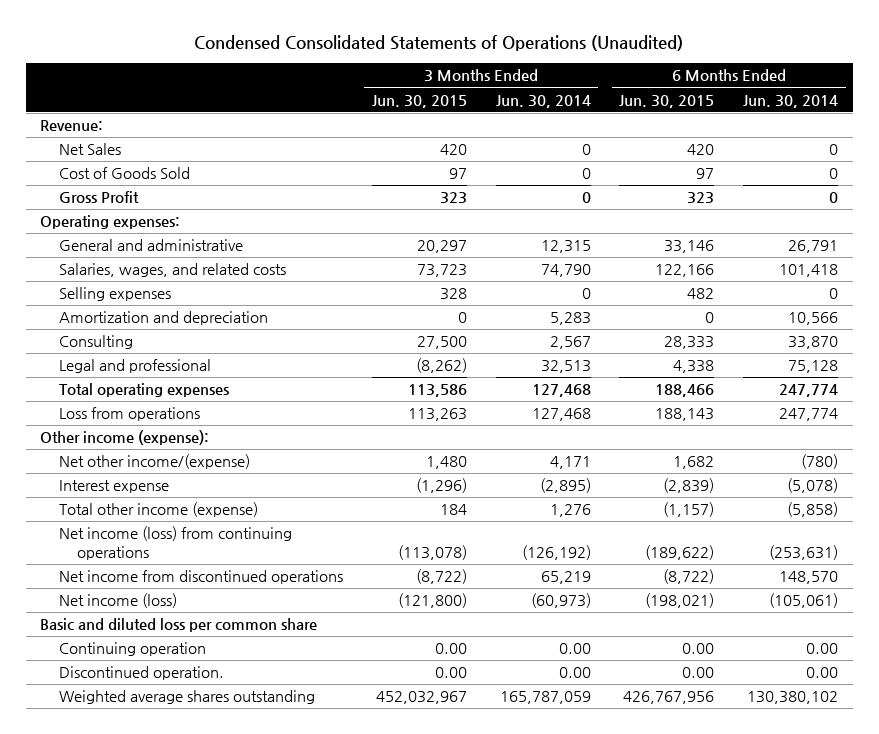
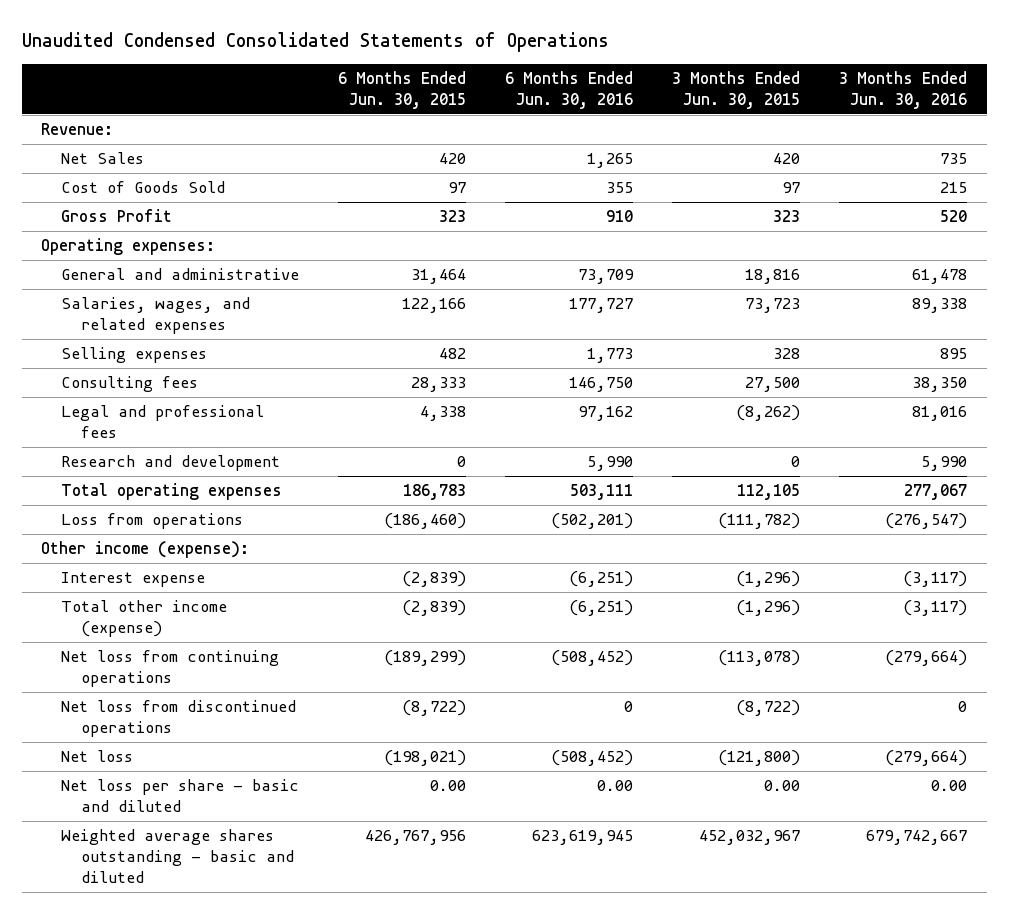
- Condensed Consolidated Statements of Operations (Unaudited)
+ Unaudited Condensed Consolidated Statements of Operations
- | 3 Months Ended Jun. 30, 2015 | 3 Months Ended Jun. 30, 2014 | 6 Months Ended Jun. 30, 2015 | 6 Months Ended Jun. 30, 2014
+ | 6 Months Ended Jun. 30, 2015 | 6 Months Ended Jun. 30, 2016 | 3 Months Ended Jun. 30, 2015 | 3 Months Ended Jun. 30, 2016
- General and administrative | 20,297 | 12,315 | 33,146 | 26,791
- Salaries, wages, and related costs | 73,723 | 74,790 | 122,166 | 101,418
+ General and administrative | 31,464 | 73,709 | 18,816 | 61,478
+ Salaries, wages, and related expenses | 122,166 | 177,727 | 73,723 | 89,338
- Amortization and depreciation | 0 | 5,283 | 0 | 10,566
- Consulting | 27,500 | 2,567 | 28,333 | 33,870
- Legal and professional | (8,262) | 32,513 | 4,338 | 75,128
- Total operating expenses | 113,586 | 127,468 | 188,466 | 247,774
- Loss from operations | 113,263 | 127,468 | 188,143 | 247,774
+ Consulting fees | 28,333 | 146,750 | 27,500 | 38,350
+ Legal and professional fees | 4,338 | 97,162 | (8,262) | 81,016
+ Research and development | 0 | 5,990 | 0 | 5,990
+ Total operating expenses | 186,783 | 503,111 | 112,105 | 277,067
+ Loss from operations | (186,460) | (502,201) | (111,782) | (276,547)
- Net other income/(expense) | 1,480 | 4,171 | 1,682 | (780)
- Total other income (expense) | 184 | 1,276 | (1,157) | (5,858)
- Net income (loss) from continuing operations | (113,078) | (126,192) | (189,622) | (253,631)
- Net income from discontinued operations | (8,722) | 65,219 | (8,722) | 148,570
- Net income (loss) | (121,800) | (60,973) | (198,021) | (105,061)
- Basic and diluted loss per common share
- Continuing operation | 0.00 | 0.00 | 0.00 | 0.00
- Discontinued operation. | 0.00 | 0.00 | 0.00 | 0.00
- Weighted average shares outstanding | 452,032,967 | 165,787,059 | 426,767,956 | 130,380,102
+ Total other income (expense) | (2,839) | (6,251) | (1,296) | (3,117)
+ Net loss from continuing operations | (189,299) | (508,452) | (113,078) | (279,664)
+ Net loss from discontinued operations | (8,722) | 0 | (8,722) | 0
+ Net loss | (198,021) | (508,452) | (121,800) | (279,664)
+ Net loss per share - basic and diluted | 0.00 | 0.00 | 0.00 | 0.00
+ Weighted average shares outstanding - basic and diluted | 426,767,956 | 623,619,945 | 452,032,967 | 679,742,667

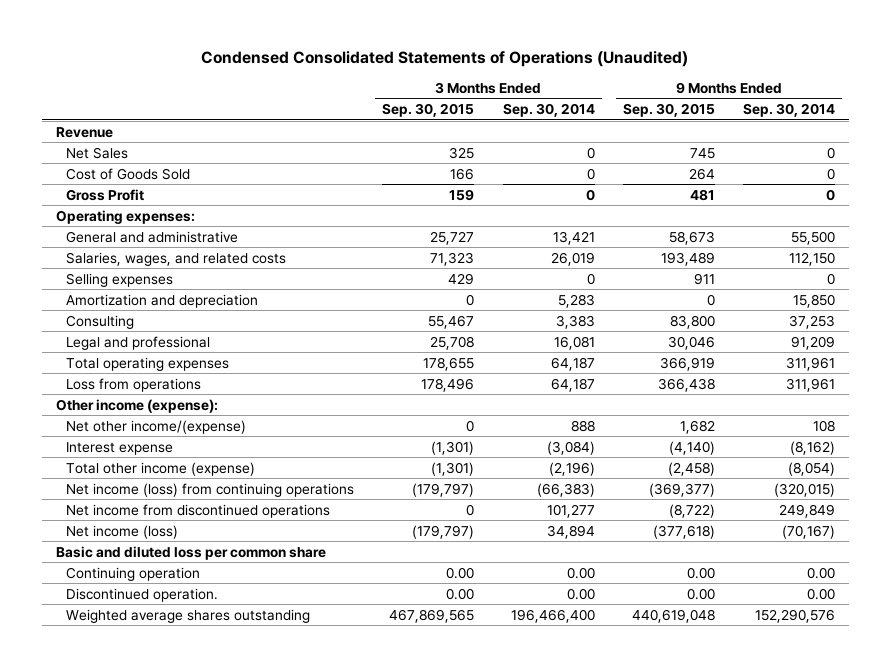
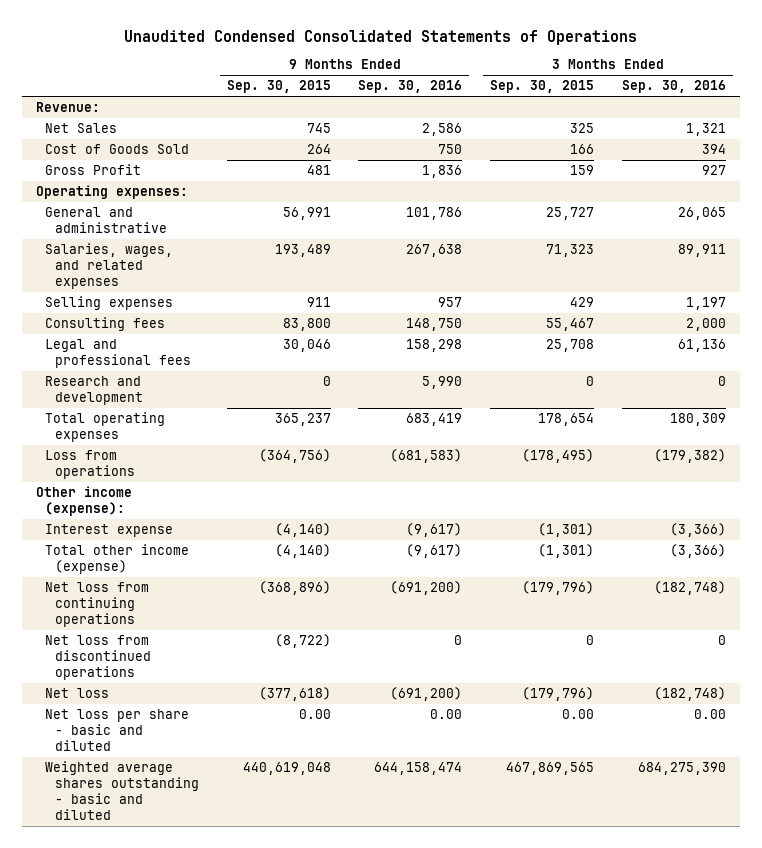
- Condensed Consolidated Statements of Operations (Unaudited)
+ Unaudited Condensed Consolidated Statements of Operations
- | 3 Months Ended Sep. 30, 2015 | 3 Months Ended Sep. 30, 2014 | 9 Months Ended Sep. 30, 2015 | 9 Months Ended Sep. 30, 2014
+ | 9 Months Ended Sep. 30, 2015 | 9 Months Ended Sep. 30, 2016 | 3 Months Ended Sep. 30, 2015 | 3 Months Ended Sep. 30, 2016
- Revenue
+ Revenue:
- General and administrative | 25,727 | 13,421 | 58,673 | 55,500
- Salaries, wages, and related costs | 71,323 | 26,019 | 193,489 | 112,150
+ General and administrative | 56,991 | 101,786 | 25,727 | 26,065
+ Salaries, wages, and related expenses | 193,489 | 267,638 | 71,323 | 89,911
- Amortization and depreciation | 0 | 5,283 | 0 | 15,850
- Consulting | 55,467 | 3,383 | 83,800 | 37,253
- Legal and professional | 25,708 | 16,081 | 30,046 | 91,209
- Total operating expenses | 178,655 | 64,187 | 366,919 | 311,961
- Loss from operations | 178,496 | 64,187 | 366,438 | 311,961
+ Consulting fees | 83,800 | 148,750 | 55,467 | 2,000
+ Legal and professional fees | 30,046 | 158,298 | 25,708 | 61,136
+ Research and development | 0 | 5,990 | 0 | 0
+ Total operating expenses | 365,237 | 683,419 | 178,654 | 180,309
+ Loss from operations | (364,756) | (681,583) | (178,495) | (179,382)
- Net other income/(expense) | 0 | 888 | 1,682 | 108
- Total other income (expense) | (1,301) | (2,196) | (2,458) | (8,054)
- Net income (loss) from continuing operations | (179,797) | (66,383) | (369,377) | (320,015)
- Net income from discontinued operations | 0 | 101,277 | (8,722) | 249,849
- Net income (loss) | (179,797) | 34,894 | (377,618) | (70,167)
- Basic and diluted loss per common share
- Continuing operation | 0.00 | 0.00 | 0.00 | 0.00
- Discontinued operation. | 0.00 | 0.00 | 0.00 | 0.00
- Weighted average shares outstanding | 467,869,565 | 196,466,400 | 440,619,048 | 152,290,576
+ Total other income (expense) | (4,140) | (9,617) | (1,301) | (3,366)
+ Net loss from continuing operations | (368,896) | (691,200) | (179,796) | (182,748)
+ Net loss from discontinued operations | (8,722) | 0 | 0 | 0
+ Net loss | (377,618) | (691,200) | (179,796) | (182,748)
+ Net loss per share - basic and diluted | 0.00 | 0.00 | 0.00 | 0.00
+ Weighted average shares outstanding - basic and diluted | 440,619,048 | 644,158,474 | 467,869,565 | 684,275,390

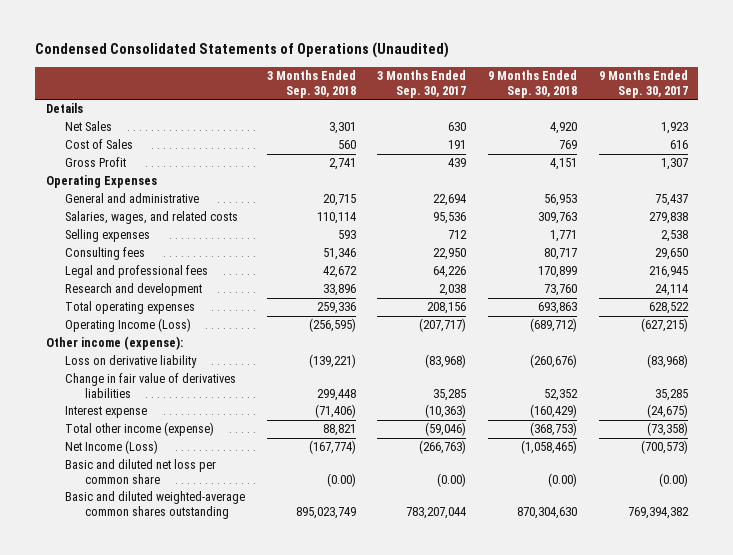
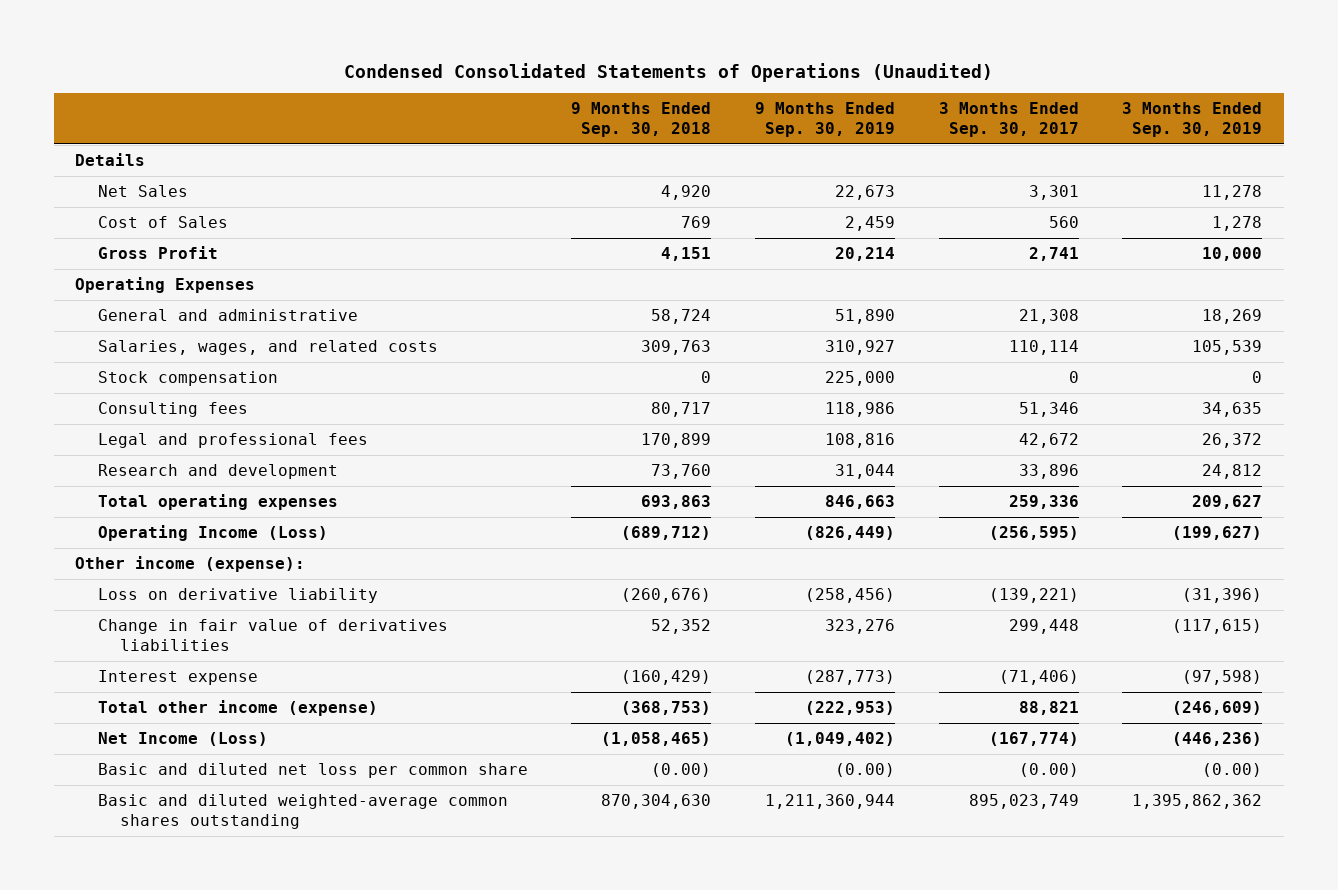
- | 3 Months Ended Sep. 30, 2018 | 3 Months Ended Sep. 30, 2017 | 9 Months Ended Sep. 30, 2018 | 9 Months Ended Sep. 30, 2017
+ | 9 Months Ended Sep. 30, 2018 | 9 Months Ended Sep. 30, 2019 | 3 Months Ended Sep. 30, 2017 | 3 Months Ended Sep. 30, 2019
- Net Sales | 3,301 | 630 | 4,920 | 1,923
- Cost of Sales | 560 | 191 | 769 | 616
- Gross Profit | 2,741 | 439 | 4,151 | 1,307
+ Net Sales | 4,920 | 22,673 | 3,301 | 11,278
+ Cost of Sales | 769 | 2,459 | 560 | 1,278
+ Gross Profit | 4,151 | 20,214 | 2,741 | 10,000
- General and administrative | 20,715 | 22,694 | 56,953 | 75,437
- Salaries, wages, and related costs | 110,114 | 95,536 | 309,763 | 279,838
- Selling expenses | 593 | 712 | 1,771 | 2,538
- Consulting fees | 51,346 | 22,950 | 80,717 | 29,650
- Legal and professional fees | 42,672 | 64,226 | 170,899 | 216,945
- Research and development | 33,896 | 2,038 | 73,760 | 24,114
- Total operating expenses | 259,336 | 208,156 | 693,863 | 628,522
- Operating Income (Loss) | (256,595) | (207,717) | (689,712) | (627,215)
+ General and administrative | 58,724 | 51,890 | 21,308 | 18,269
+ Salaries, wages, and related costs | 309,763 | 310,927 | 110,114 | 105,539
+ Stock compensation | 0 | 225,000 | 0 | 0
+ Consulting fees | 80,717 | 118,986 | 51,346 | 34,635
+ Legal and professional fees | 170,899 | 108,816 | 42,672 | 26,372
+ Research and development | 73,760 | 31,044 | 33,896 | 24,812
+ Total operating expenses | 693,863 | 846,663 | 259,336 | 209,627
+ Operating Income (Loss) | (689,712) | (826,449) | (256,595) | (199,627)
- Loss on derivative liability | (139,221) | (83,968) | (260,676) | (83,968)
- Change in fair value of derivatives liabilities | 299,448 | 35,285 | 52,352 | 35,285
- Interest expense | (71,406) | (10,363) | (160,429) | (24,675)
- Total other income (expense) | 88,821 | (59,046) | (368,753) | (73,358)
- Net Income (Loss) | (167,774) | (266,763) | (1,058,465) | (700,573)
+ Loss on derivative liability | (260,676) | (258,456) | (139,221) | (31,396)
+ Change in fair value of derivatives liabilities | 52,352 | 323,276 | 299,448 | (117,615)
+ Interest expense | (160,429) | (287,773) | (71,406) | (97,598)
+ Total other income (expense) | (368,753) | (222,953) | 88,821 | (246,609)
+ Net Income (Loss) | (1,058,465) | (1,049,402) | (167,774) | (446,236)
- Basic and diluted weighted-average common shares outstanding | 895,023,749 | 783,207,044 | 870,304,630 | 769,394,382
+ Basic and diluted weighted-average common shares outstanding | 870,304,630 | 1,211,360,944 | 895,023,749 | 1,395,862,362

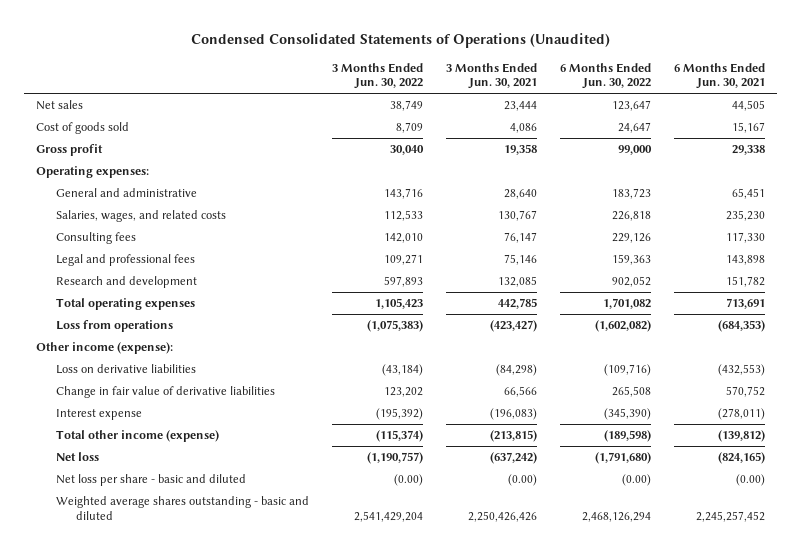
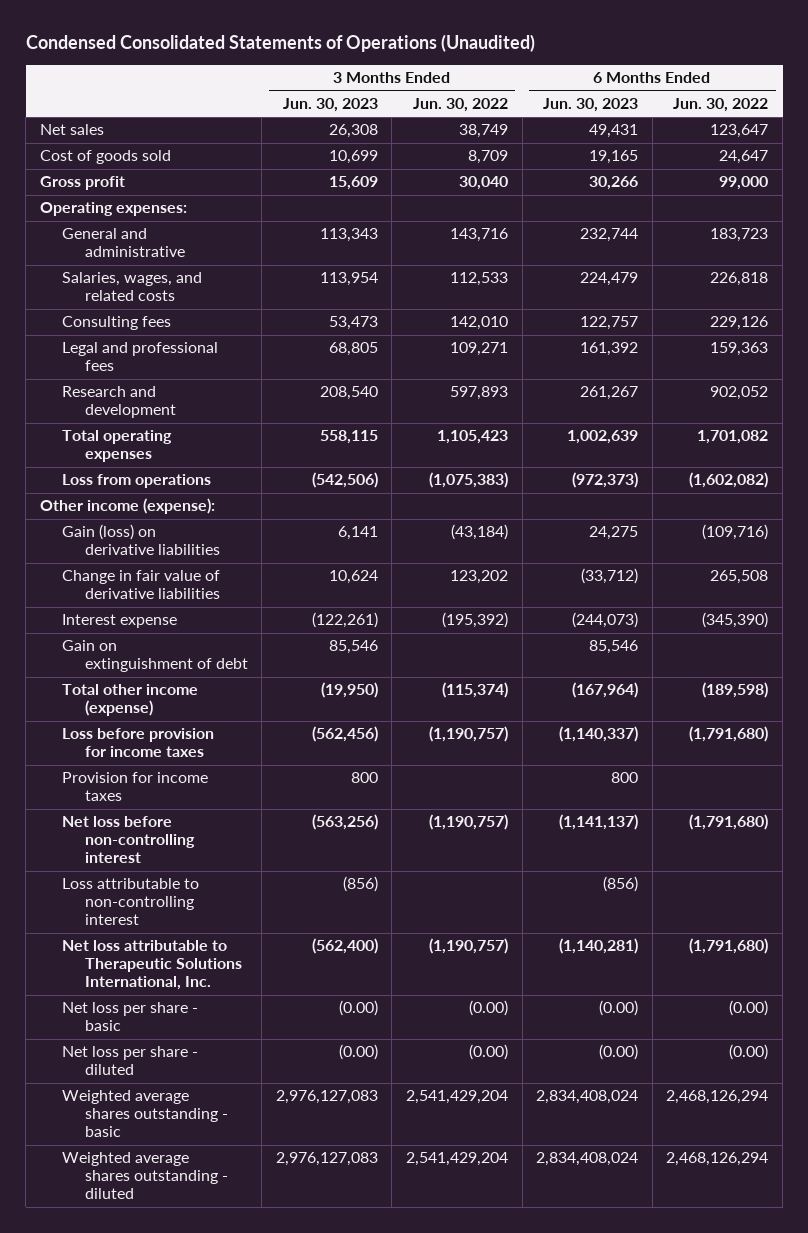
- | 3 Months Ended Jun. 30, 2022 | 3 Months Ended Jun. 30, 2021 | 6 Months Ended Jun. 30, 2022 | 6 Months Ended Jun. 30, 2021
+ | 3 Months Ended Jun. 30, 2023 | 3 Months Ended Jun. 30, 2022 | 6 Months Ended Jun. 30, 2023 | 6 Months Ended Jun. 30, 2022
- Loss on derivative liabilities | (43,184) | (84,298) | (109,716) | (432,553)
+ Gain (loss) on derivative liabilities | 6,141 | (43,184) | 24,275 | (109,716)
+ Gain on extinguishment of debt | 85,546 | | 85,546 |
- Net loss | (1,190,757) | (637,242) | (1,791,680) | (824,165)
- Net loss per share - basic and diluted | (0.00) | (0.00) | (0.00) | (0.00)
- Weighted average shares outstanding - basic and diluted | 2,541,429,204 | 2,250,426,426 | 2,468,126,294 | 2,245,257,452
+ Loss before provision for income taxes | (562,456) | (1,190,757) | (1,140,337) | (1,791,680)
+ Provision for income taxes | 800 | | 800 |
+ Net loss before non-controlling interest | (563,256) | (1,190,757) | (1,141,137) | (1,791,680)
+ Loss attributable to non-controlling interest | (856) | | (856) |
+ Net loss attributable to Therapeutic Solutions International, Inc. | (562,400) | (1,190,757) | (1,140,281) | (1,791,680)
+ Net loss per share - basic | (0.00) | (0.00) | (0.00) | (0.00)
+ Net loss per share - diluted | (0.00) | (0.00) | (0.00) | (0.00)
+ Weighted average shares outstanding - basic | 2,976,127,083 | 2,541,429,204 | 2,834,408,024 | 2,468,126,294
+ Weighted average shares outstanding - diluted | 2,976,127,083 | 2,541,429,204 | 2,834,408,024 | 2,468,126,294

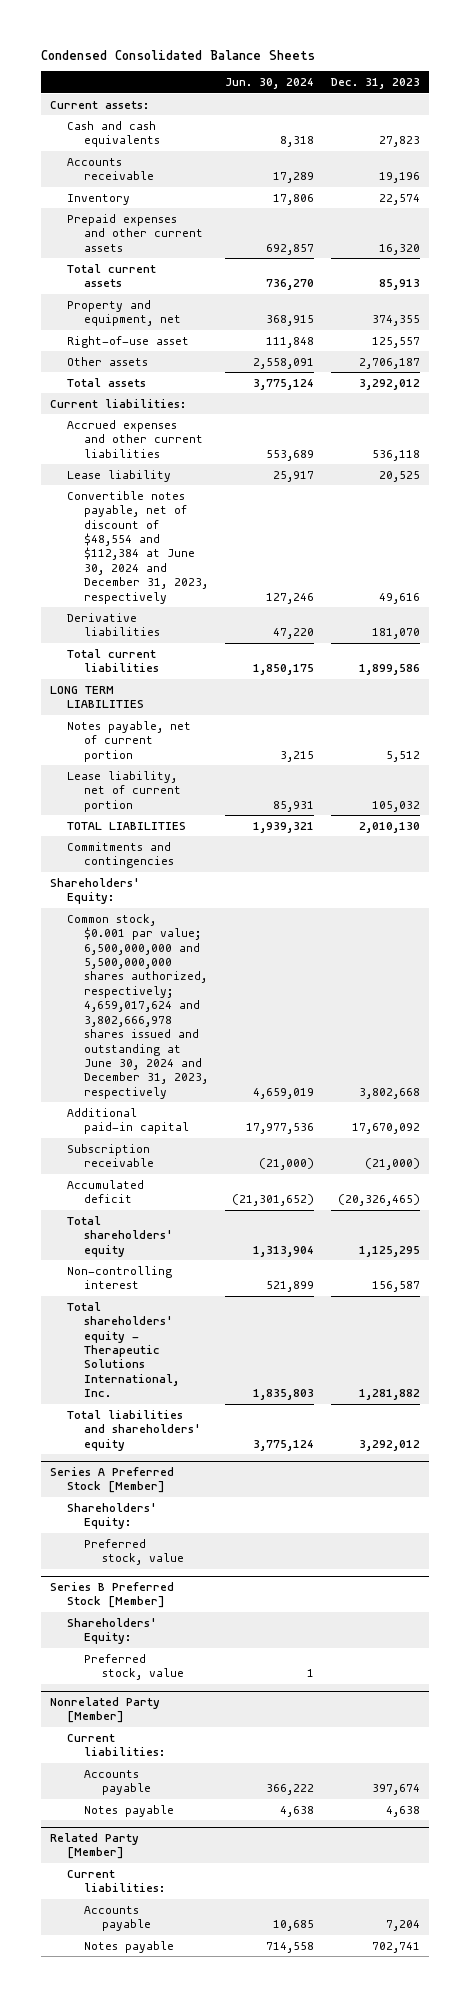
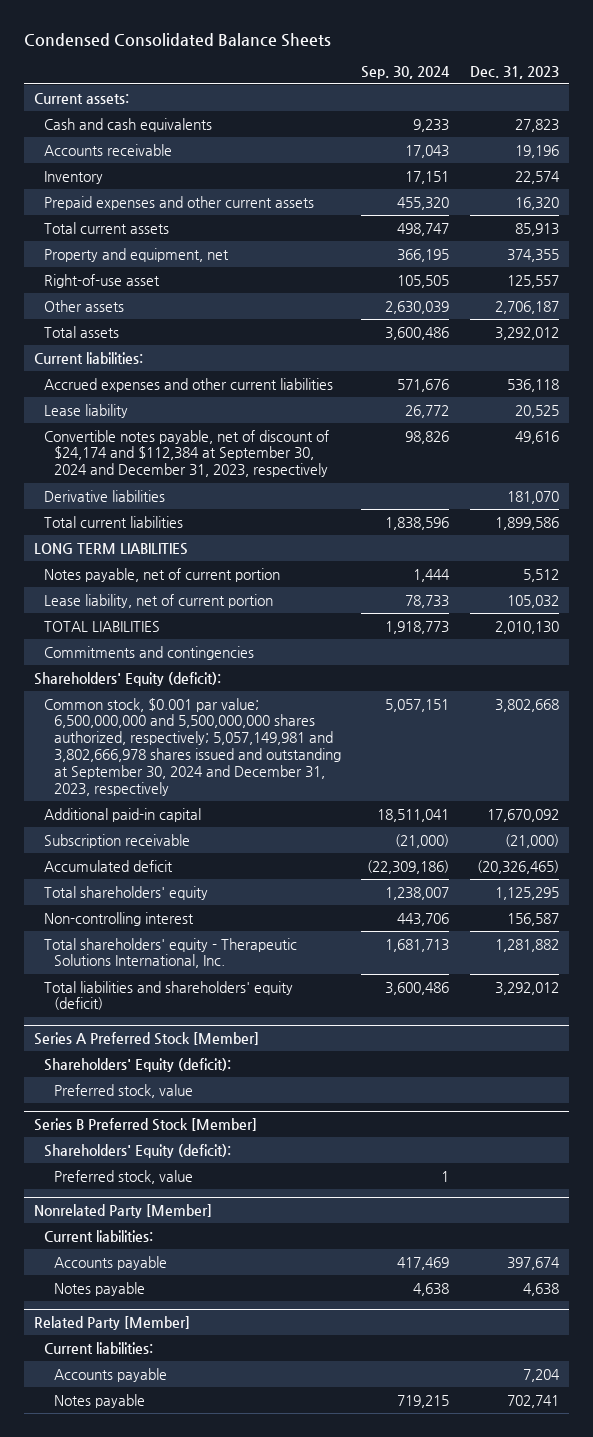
- | Jun. 30, 2024 | Dec. 31, 2023
+ | Sep. 30, 2024 | Dec. 31, 2023
- Convertible notes payable, net of discount of $48,554 and $112,384 at June 30, 2024 and December 31, 2023, respectively | 127,246 | 49,616
+ Convertible notes payable, net of discount of $24,174 and $112,384 at September 30, 2024 and December 31, 2023, respectively | 98,826 | 49,616
- Shareholders' Equity:
- Common stock, $0.001 par value; 6,500,000,000 and 5,500,000,000 shares authorized, respectively; 4,659,017,624 and 3,802,666,978 shares issued and outstanding at June 30, 2024 and December 31, 2023, respectively | 4,659,019 | 3,802,668
+ Shareholders' Equity (deficit):
+ Common stock, $0.001 par value; 6,500,000,000 and 5,500,000,000 shares authorized, respectively; 5,057,149,981 and 3,802,666,978 shares issued and outstanding at September 30, 2024 and December 31, 2023, respectively | 5,057,151 | 3,802,668
- Total liabilities and shareholders' equity | 3,775,124 | 3,292,012
+ Total liabilities and shareholders' equity (deficit) | 3,600,486 | 3,292,012
@ Series A Preferred Stock [Member]
- Shareholders' Equity:
+ Shareholders' Equity (deficit):
@ Series B Preferred Stock [Member]
- Shareholders' Equity:
+ Shareholders' Equity (deficit):

